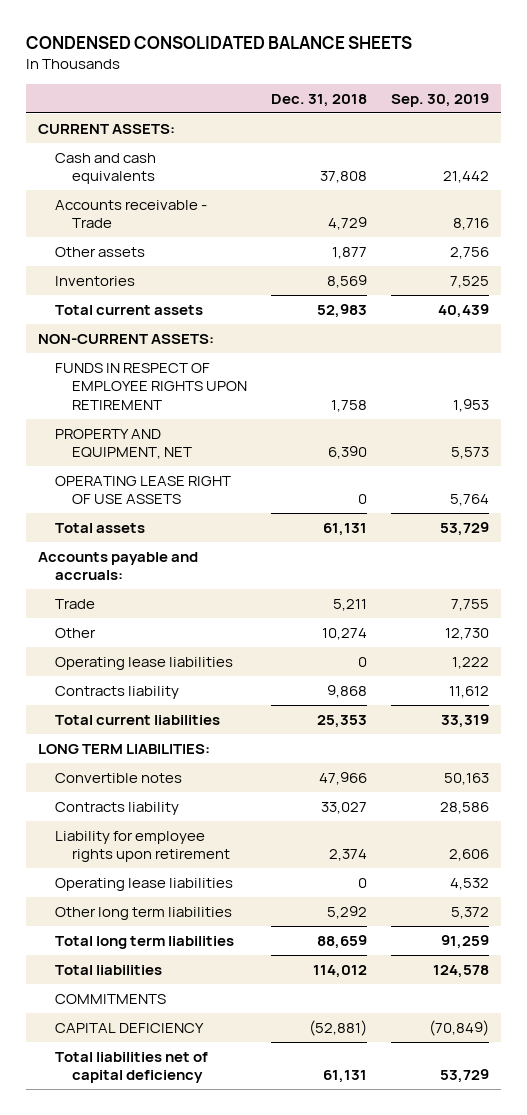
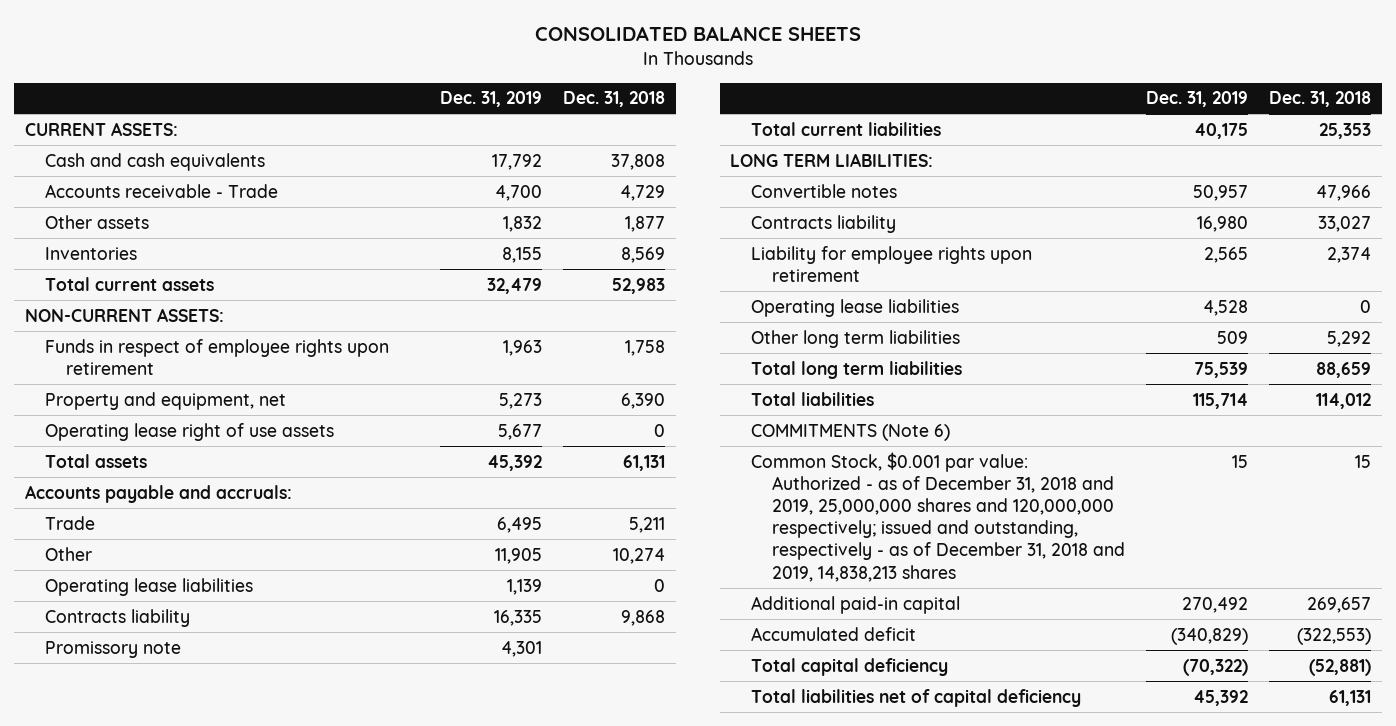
- CONDENSED CONSOLIDATED BALANCE SHEETS
+ CONSOLIDATED BALANCE SHEETS
- | Dec. 31, 2018 | Sep. 30, 2019
+ | Dec. 31, 2019 | Dec. 31, 2018
- FUNDS IN RESPECT OF EMPLOYEE RIGHTS UPON RETIREMENT | 1,758 | 1,953
- PROPERTY AND EQUIPMENT, NET | 6,390 | 5,573
- OPERATING LEASE RIGHT OF USE ASSETS | 0 | 5,764
+ Funds in respect of employee rights upon retirement | 1,963 | 1,758
+ Property and equipment, net | 5,273 | 6,390
+ Operating lease right of use assets | 5,677 | 0
+ Promissory note | 4,301 |
- COMMITMENTS
- CAPITAL DEFICIENCY | (52,881) | (70,849)
+ COMMITMENTS (Note 6)
+ Common Stock, $0.001 par value: Authorized - as of December 31, 2018 and 2019, 25,000,000 shares and 120,000,000 respectively; issued and outstanding, respectively - as of December 31, 2018 and 2019, 14,838,213 shares | 15 | 15
+ Additional paid-in capital | 270,492 | 269,657
+ Accumulated deficit | (340,829) | (322,553)
+ Total capital deficiency | (70,322) | (52,881)

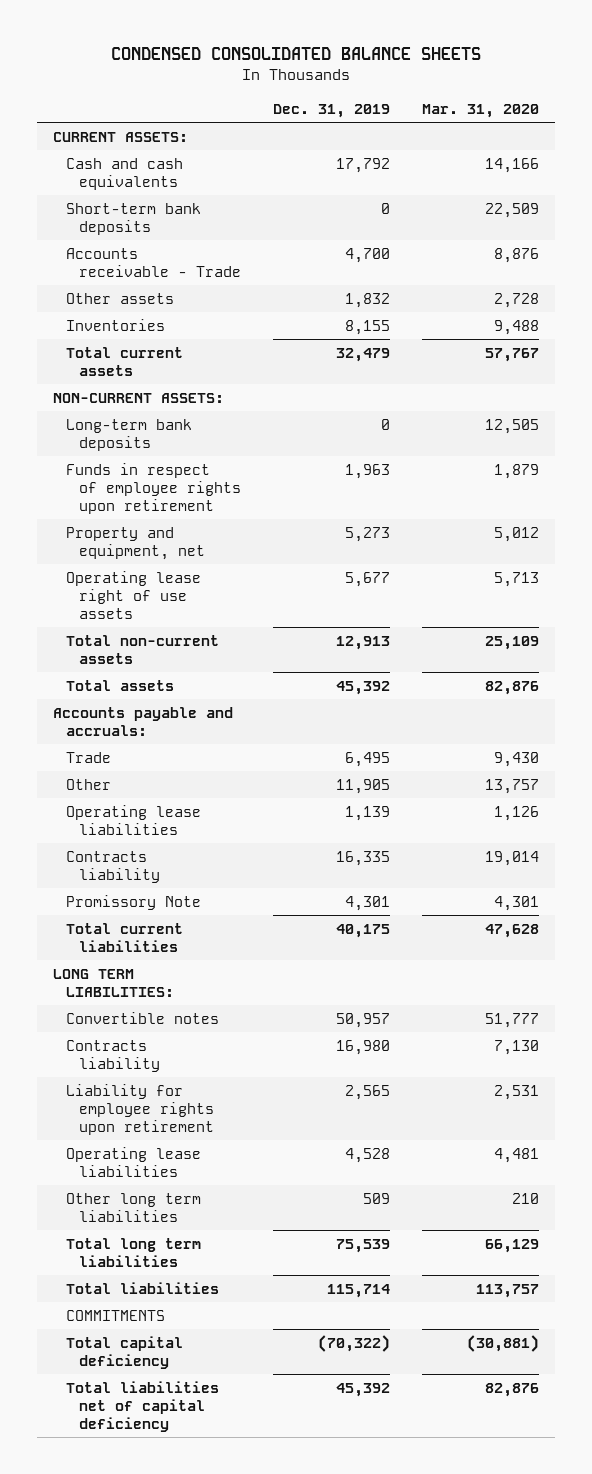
- CONSOLIDATED BALANCE SHEETS
+ CONDENSED CONSOLIDATED BALANCE SHEETS
- | Dec. 31, 2019 | Dec. 31, 2018
+ | Dec. 31, 2019 | Mar. 31, 2020
+ Short-term bank deposits | 0 | 22,509
+ Long-term bank deposits | 0 | 12,505
+ Total non-current assets | 12,913 | 25,109
- Promissory note | 4,301 |
+ Promissory Note | 4,301 | 4,301
- COMMITMENTS (Note 6)
- Common Stock, $0.001 par value: Authorized - as of December 31, 2018 and 2019, 25,000,000 shares and 120,000,000 respectively; issued and outstanding, respectively - as of December 31, 2018 and 2019, 14,838,213 shares | 15 | 15
- Additional paid-in capital | 270,492 | 269,657
- Accumulated deficit | (340,829) | (322,553)
+ COMMITMENTS

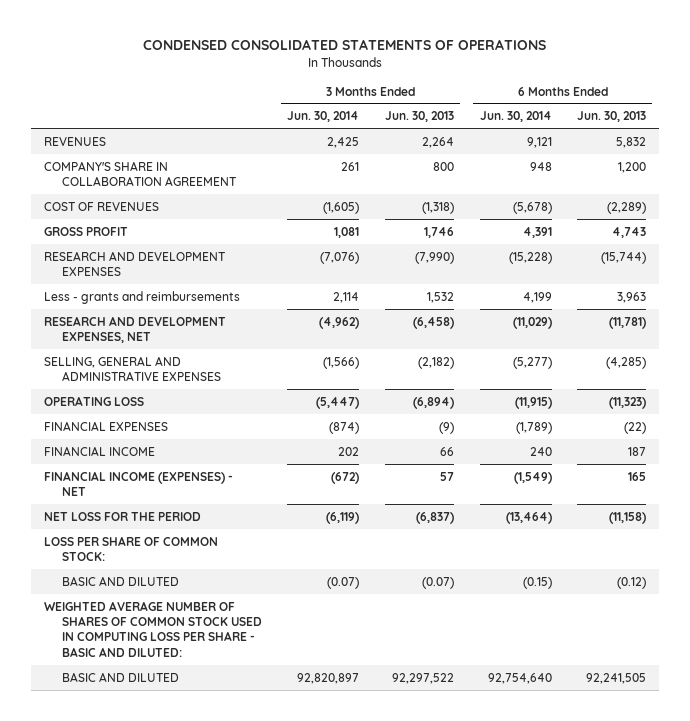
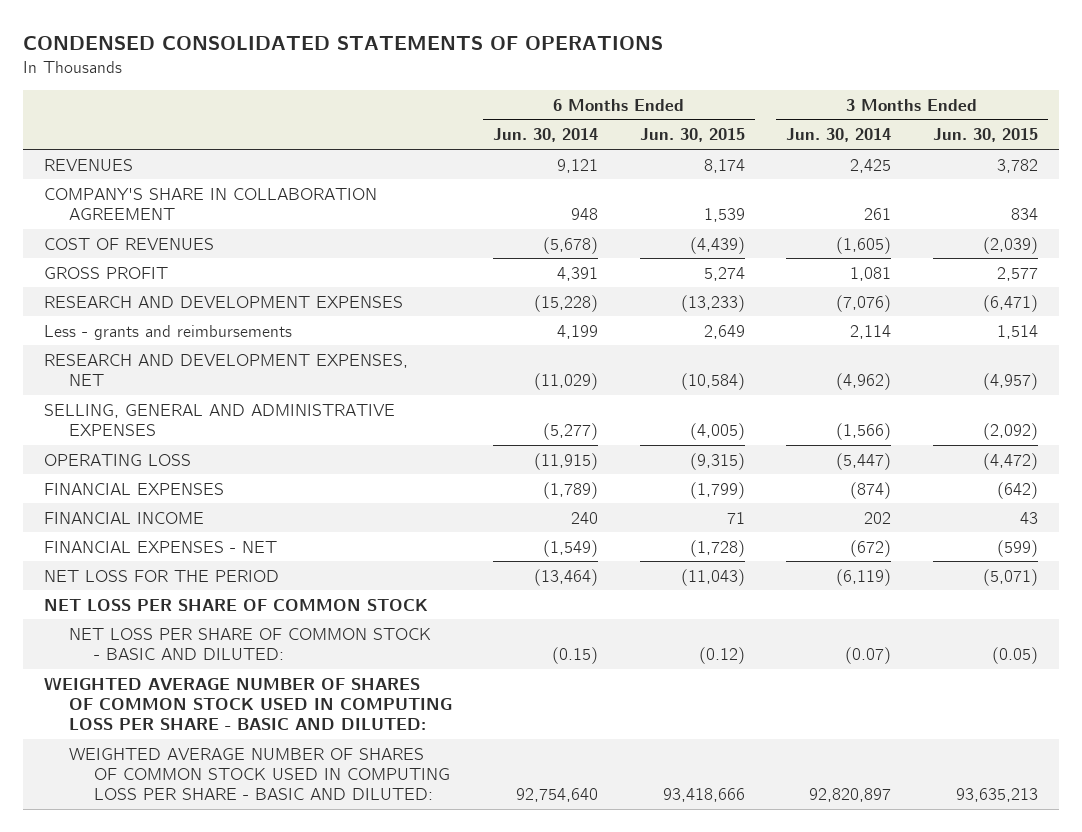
- | 3 Months Ended Jun. 30, 2014 | 3 Months Ended Jun. 30, 2013 | 6 Months Ended Jun. 30, 2014 | 6 Months Ended Jun. 30, 2013
+ | 6 Months Ended Jun. 30, 2014 | 6 Months Ended Jun. 30, 2015 | 3 Months Ended Jun. 30, 2014 | 3 Months Ended Jun. 30, 2015
- FINANCIAL INCOME (EXPENSES) - NET | (672) | 57 | (1,549) | 165
+ FINANCIAL EXPENSES - NET | (1,549) | (1,728) | (672) | (599)
- LOSS PER SHARE OF COMMON STOCK:
- BASIC AND DILUTED | (0.07) | (0.07) | (0.15) | (0.12)
+ NET LOSS PER SHARE OF COMMON STOCK
+ NET LOSS PER SHARE OF COMMON STOCK - BASIC AND DILUTED: | (0.15) | (0.12) | (0.07) | (0.05)
- BASIC AND DILUTED | 92,820,897 | 92,297,522 | 92,754,640 | 92,241,505
+ WEIGHTED AVERAGE NUMBER OF SHARES OF COMMON STOCK USED IN COMPUTING LOSS PER SHARE - BASIC AND DILUTED: | 92,754,640 | 93,418,666 | 92,820,897 | 93,635,213

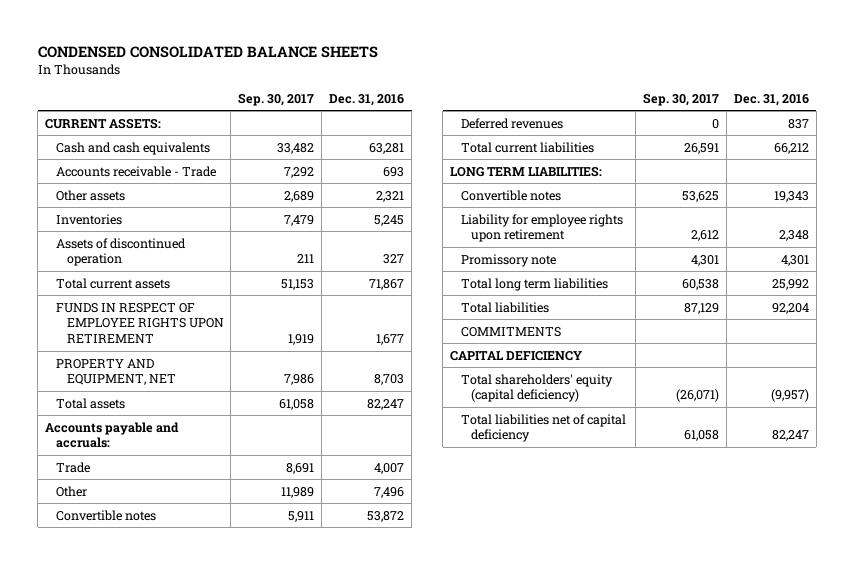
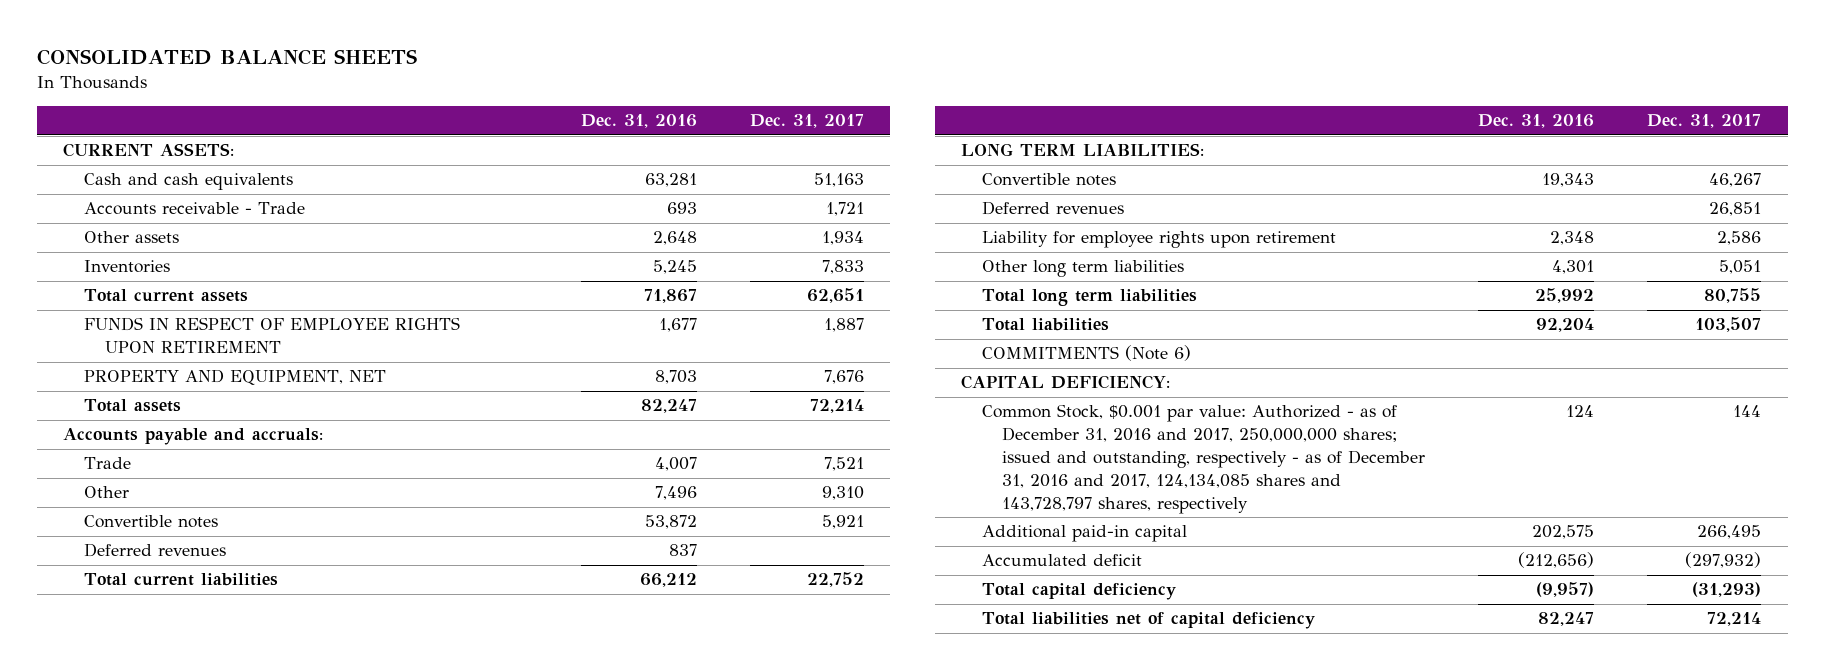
- CONDENSED CONSOLIDATED BALANCE SHEETS
+ CONSOLIDATED BALANCE SHEETS
- | Sep. 30, 2017 | Dec. 31, 2016
+ | Dec. 31, 2016 | Dec. 31, 2017
- Other assets | 2,689 | 2,321
+ Other assets | 2,648 | 1,934
- Assets of discontinued operation | 211 | 327
+ Deferred revenues | | 26,851
- Promissory note | 4,301 | 4,301
+ Other long term liabilities | 4,301 | 5,051
- COMMITMENTS
- CAPITAL DEFICIENCY
- Total shareholders' equity (capital deficiency) | (26,071) | (9,957)
+ COMMITMENTS (Note 6)
+ CAPITAL DEFICIENCY:
+ Common Stock, $0.001 par value: Authorized - as of December 31, 2016 and 2017, 250,000,000 shares; issued and outstanding, respectively - as of December 31, 2016 and 2017, 124,134,085 shares and 143,728,797 shares, respectively | 124 | 144
+ Additional paid-in capital | 202,575 | 266,495
+ Accumulated deficit | (212,656) | (297,932)
+ Total capital deficiency | (9,957) | (31,293)

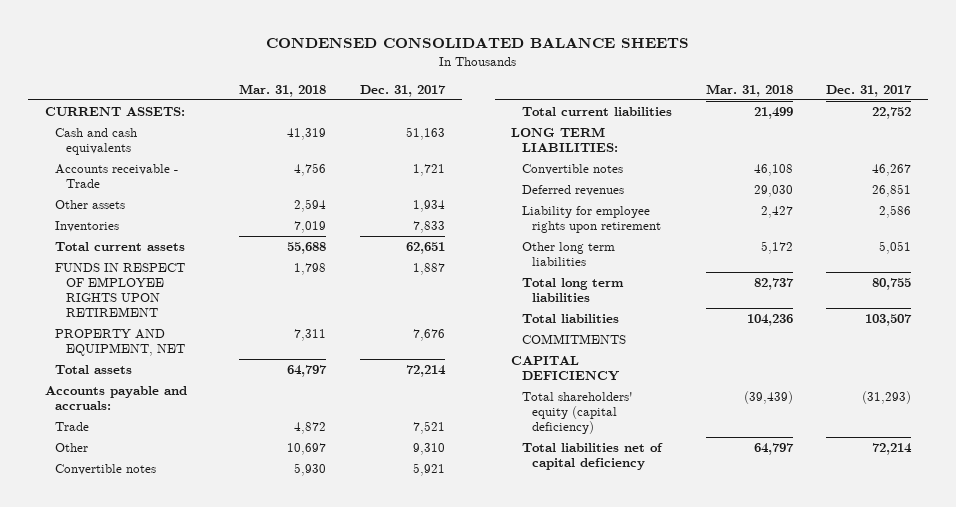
- CONSOLIDATED BALANCE SHEETS
+ CONDENSED CONSOLIDATED BALANCE SHEETS
- | Dec. 31, 2016 | Dec. 31, 2017
+ | Mar. 31, 2018 | Dec. 31, 2017
- Deferred revenues | 837 |
- COMMITMENTS (Note 6)
- CAPITAL DEFICIENCY:
- Common Stock, $0.001 par value: Authorized - as of December 31, 2016 and 2017, 250,000,000 shares; issued and outstanding, respectively - as of December 31, 2016 and 2017, 124,134,085 shares and 143,728,797 shares, respectively | 124 | 144
- Additional paid-in capital | 202,575 | 266,495
- Accumulated deficit | (212,656) | (297,932)
- Total capital deficiency | (9,957) | (31,293)
+ COMMITMENTS
+ CAPITAL DEFICIENCY
+ Total shareholders' equity (capital deficiency) | (39,439) | (31,293)

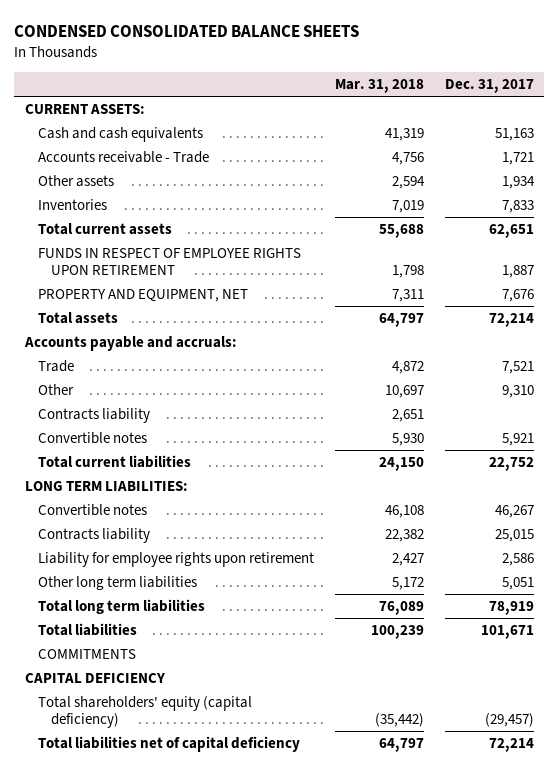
+ Contracts liability | 2,651 |
- Total current liabilities | 21,499 | 22,752
+ Total current liabilities | 24,150 | 22,752
- Deferred revenues | 29,030 | 26,851
+ Contracts liability | 22,382 | 25,015
- Total long term liabilities | 82,737 | 80,755
- Total liabilities | 104,236 | 103,507
+ Total long term liabilities | 76,089 | 78,919
+ Total liabilities | 100,239 | 101,671
- Total shareholders' equity (capital deficiency) | (39,439) | (31,293)
+ Total shareholders' equity (capital deficiency) | (35,442) | (29,457)

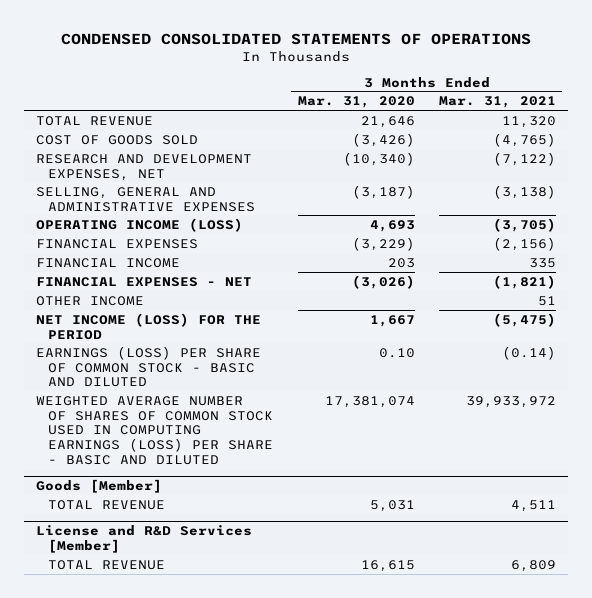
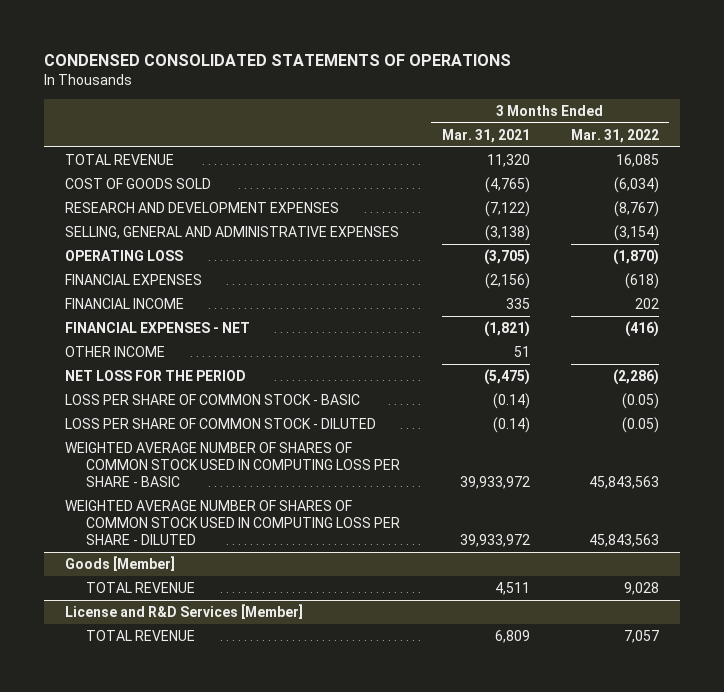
- | 3 Months Ended Mar. 31, 2020 | 3 Months Ended Mar. 31, 2021
+ | 3 Months Ended Mar. 31, 2021 | 3 Months Ended Mar. 31, 2022
- RESEARCH AND DEVELOPMENT EXPENSES, NET | (10,340) | (7,122)
+ RESEARCH AND DEVELOPMENT EXPENSES | (7,122) | (8,767)
- OPERATING INCOME (LOSS) | 4,693 | (3,705)
+ OPERATING LOSS | (3,705) | (1,870)
- NET INCOME (LOSS) FOR THE PERIOD | 1,667 | (5,475)
- EARNINGS (LOSS) PER SHARE OF COMMON STOCK - BASIC AND DILUTED | 0.10 | (0.14)
- WEIGHTED AVERAGE NUMBER OF SHARES OF COMMON STOCK USED IN COMPUTING EARNINGS (LOSS) PER SHARE - BASIC AND DILUTED | 17,381,074 | 39,933,972
+ NET LOSS FOR THE PERIOD | (5,475) | (2,286)
+ LOSS PER SHARE OF COMMON STOCK - BASIC | (0.14) | (0.05)
+ LOSS PER SHARE OF COMMON STOCK - DILUTED | (0.14) | (0.05)
+ WEIGHTED AVERAGE NUMBER OF SHARES OF COMMON STOCK USED IN COMPUTING LOSS PER SHARE - BASIC | 39,933,972 | 45,843,563
+ WEIGHTED AVERAGE NUMBER OF SHARES OF COMMON STOCK USED IN COMPUTING LOSS PER SHARE - DILUTED | 39,933,972 | 45,843,563

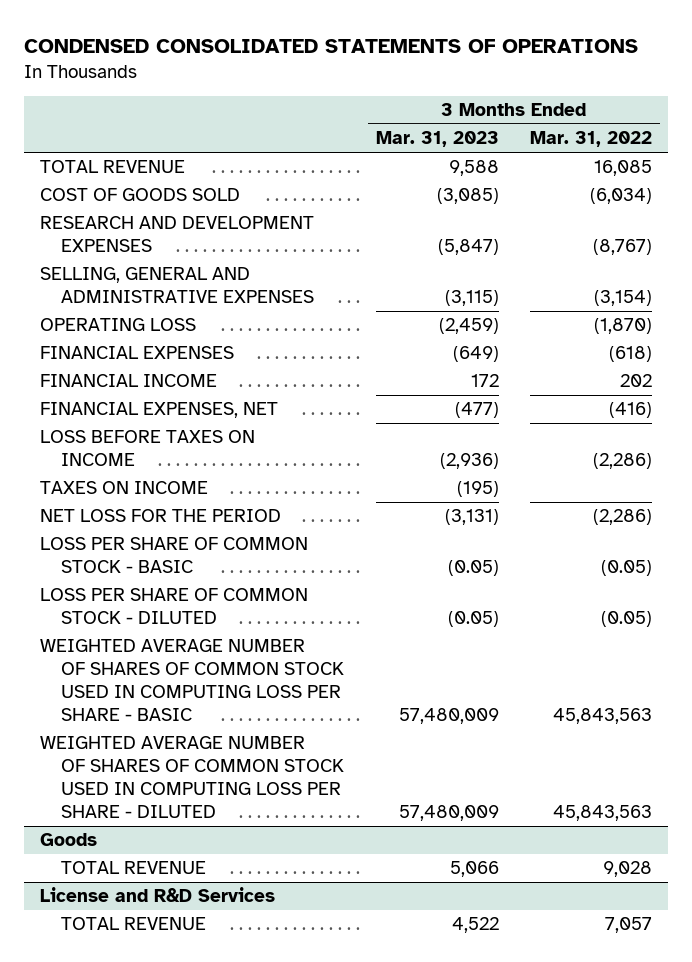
- | 3 Months Ended Mar. 31, 2021 | 3 Months Ended Mar. 31, 2022
+ | 3 Months Ended Mar. 31, 2023 | 3 Months Ended Mar. 31, 2022
- FINANCIAL EXPENSES - NET | (1,821) | (416)
- OTHER INCOME | 51 |
+ FINANCIAL EXPENSES, NET | (477) | (416)
+ LOSS BEFORE TAXES ON INCOME | (2,936) | (2,286)
+ TAXES ON INCOME | (195) |
- Goods [Member]
+ Goods
- License and R&D Services [Member]
+ License and R&D Services

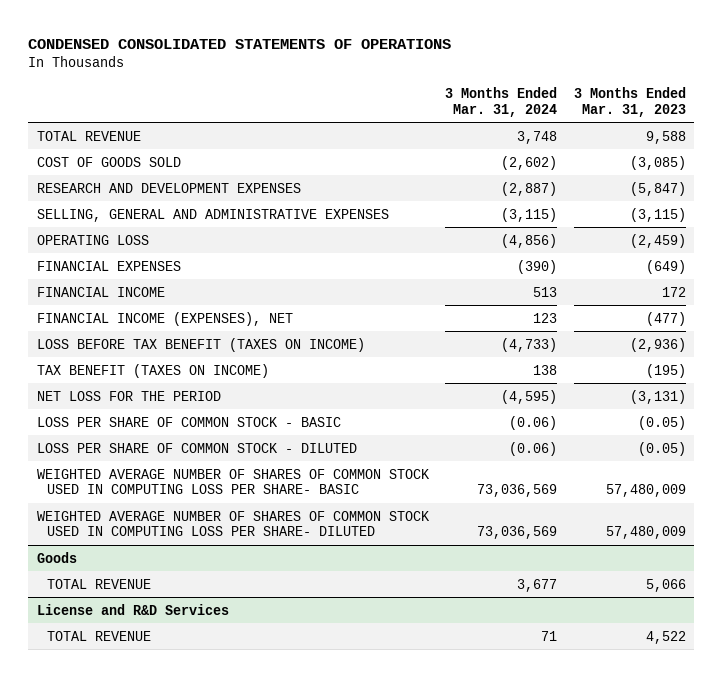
- | 3 Months Ended Mar. 31, 2023 | 3 Months Ended Mar. 31, 2022
+ | 3 Months Ended Mar. 31, 2024 | 3 Months Ended Mar. 31, 2023
- FINANCIAL EXPENSES, NET | (477) | (416)
- LOSS BEFORE TAXES ON INCOME | (2,936) | (2,286)
- TAXES ON INCOME | (195) |
+ FINANCIAL INCOME (EXPENSES), NET | 123 | (477)
+ LOSS BEFORE TAX BENEFIT (TAXES ON INCOME) | (4,733) | (2,936)
+ TAX BENEFIT (TAXES ON INCOME) | 138 | (195)
- WEIGHTED AVERAGE NUMBER OF SHARES OF COMMON STOCK USED IN COMPUTING LOSS PER SHARE - BASIC | 57,480,009 | 45,843,563
- WEIGHTED AVERAGE NUMBER OF SHARES OF COMMON STOCK USED IN COMPUTING LOSS PER SHARE - DILUTED | 57,480,009 | 45,843,563
+ WEIGHTED AVERAGE NUMBER OF SHARES OF COMMON STOCK USED IN COMPUTING LOSS PER SHARE- BASIC | 73,036,569 | 57,480,009
+ WEIGHTED AVERAGE NUMBER OF SHARES OF COMMON STOCK USED IN COMPUTING LOSS PER SHARE- DILUTED | 73,036,569 | 57,480,009

